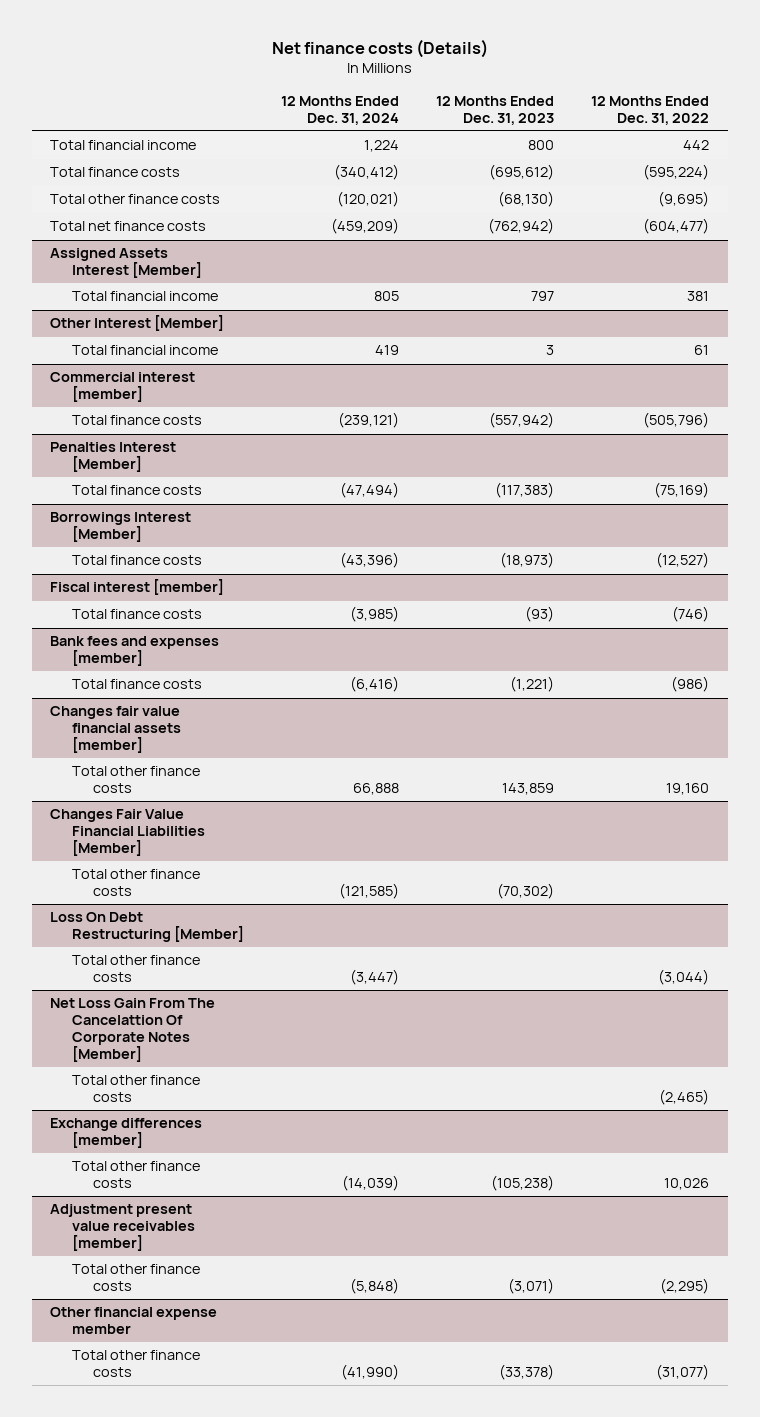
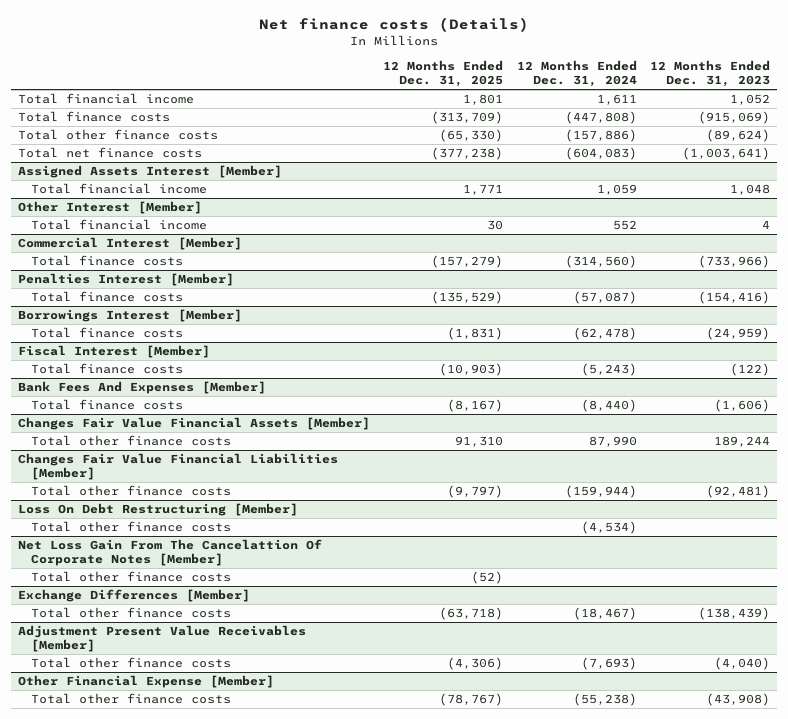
- | 12 Months Ended Dec. 31, 2024 | 12 Months Ended Dec. 31, 2023 | 12 Months Ended Dec. 31, 2022
+ | 12 Months Ended Dec. 31, 2025 | 12 Months Ended Dec. 31, 2024 | 12 Months Ended Dec. 31, 2023
- Total financial income | 1,224 | 800 | 442
- Total finance costs | (340,412) | (695,612) | (595,224)
- Total other finance costs | (120,021) | (68,130) | (9,695)
- Total net finance costs | (459,209) | (762,942) | (604,477)
+ Total financial income | 1,801 | 1,611 | 1,052
+ Total finance costs | (313,709) | (447,808) | (915,069)
+ Total other finance costs | (65,330) | (157,886) | (89,624)
+ Total net finance costs | (377,238) | (604,083) | (1,003,641)
@ Assigned Assets Interest [Member]
- Total financial income | 805 | 797 | 381
+ Total financial income | 1,771 | 1,059 | 1,048
@ Other Interest [Member]
- Total financial income | 419 | 3 | 61
- Commercial interest [member]
- Total finance costs | (239,121) | (557,942) | (505,796)
@ Other Interest [Member]
+ Total financial income | 30 | 552 | 4
+ Commercial Interest [Member]
+ Total finance costs | (157,279) | (314,560) | (733,966)
@ Penalties Interest [Member]
- Total finance costs | (47,494) | (117,383) | (75,169)
+ Total finance costs | (135,529) | (57,087) | (154,416)
@ Borrowings Interest [Member]
- Total finance costs | (43,396) | (18,973) | (12,527)
- Fiscal interest [member]
- Total finance costs | (3,985) | (93) | (746)
- Bank fees and expenses [member]
- Total finance costs | (6,416) | (1,221) | (986)
- Changes fair value financial assets [member]
- Total other finance costs | 66,888 | 143,859 | 19,160
@ Borrowings Interest [Member]
+ Total finance costs | (1,831) | (62,478) | (24,959)
+ Fiscal Interest [Member]
+ Total finance costs | (10,903) | (5,243) | (122)
+ Bank Fees And Expenses [Member]
+ Total finance costs | (8,167) | (8,440) | (1,606)
+ Changes Fair Value Financial Assets [Member]
+ Total other finance costs | 91,310 | 87,990 | 189,244
@ Changes Fair Value Financial Liabilities [Member]
- Total other finance costs | (121,585) | (70,302) |
+ Total other finance costs | (9,797) | (159,944) | (92,481)
@ Loss On Debt Restructuring [Member]
- Total other finance costs | (3,447) | | (3,044)
+ Total other finance costs | | (4,534) |
- Exchange differences [member]
- Total other finance costs | (14,039) | (105,238) | 10,026
- Adjustment present value receivables [member]
- Total other finance costs | (5,848) | (3,071) | (2,295)
- Other financial expense member
- Total other finance costs | (41,990) | (33,378) | (31,077)
+ Exchange Differences [Member]
+ Total other finance costs | (63,718) | (18,467) | (138,439)
+ Adjustment Present Value Receivables [Member]
+ Total other finance costs | (4,306) | (7,693) | (4,040)
+ Other Financial Expense [Member]
+ Total other finance costs | (78,767) | (55,238) | (43,908)

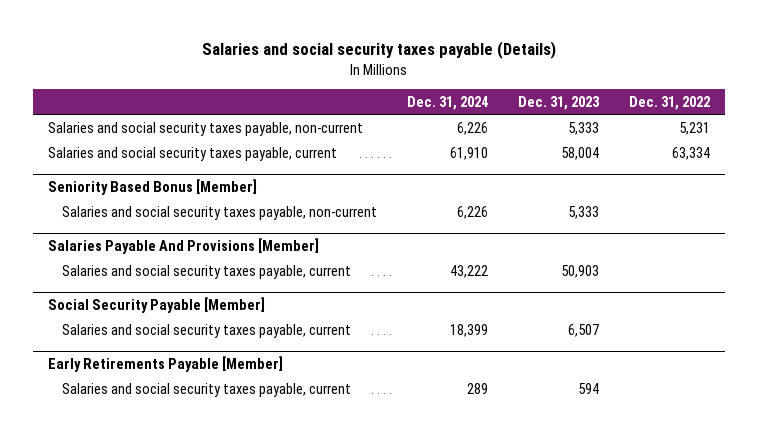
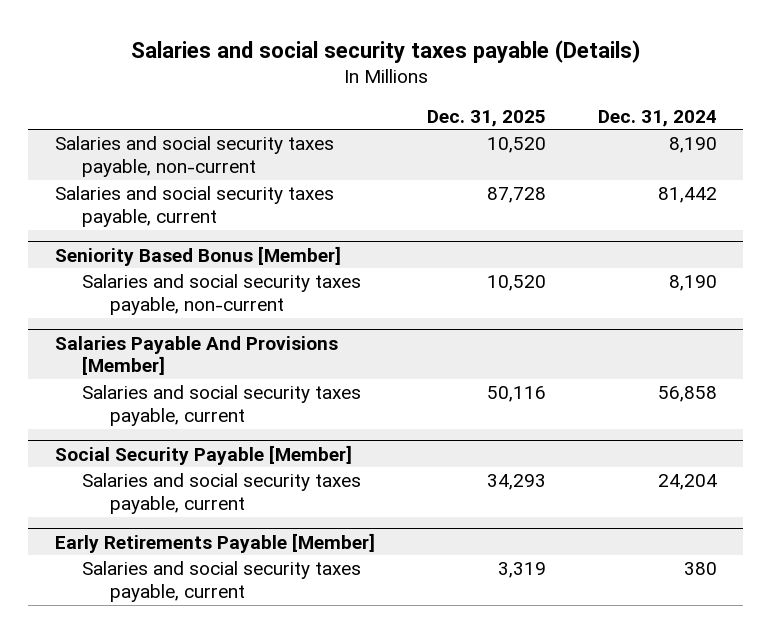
- | Dec. 31, 2024 | Dec. 31, 2023 | Dec. 31, 2022
+ | Dec. 31, 2025 | Dec. 31, 2024
- Salaries and social security taxes payable, non-current | 6,226 | 5,333 | 5,231
- Salaries and social security taxes payable, current | 61,910 | 58,004 | 63,334
+ Salaries and social security taxes payable, non-current | 10,520 | 8,190
+ Salaries and social security taxes payable, current | 87,728 | 81,442
@ Seniority Based Bonus [Member]
- Salaries and social security taxes payable, non-current | 6,226 | 5,333 |
+ Salaries and social security taxes payable, non-current | 10,520 | 8,190
@ Salaries Payable And Provisions [Member]
- Salaries and social security taxes payable, current | 43,222 | 50,903 |
+ Salaries and social security taxes payable, current | 50,116 | 56,858
@ Social Security Payable [Member]
- Salaries and social security taxes payable, current | 18,399 | 6,507 |
+ Salaries and social security taxes payable, current | 34,293 | 24,204
@ Early Retirements Payable [Member]
- Salaries and social security taxes payable, current | 289 | 594 |
+ Salaries and social security taxes payable, current | 3,319 | 380

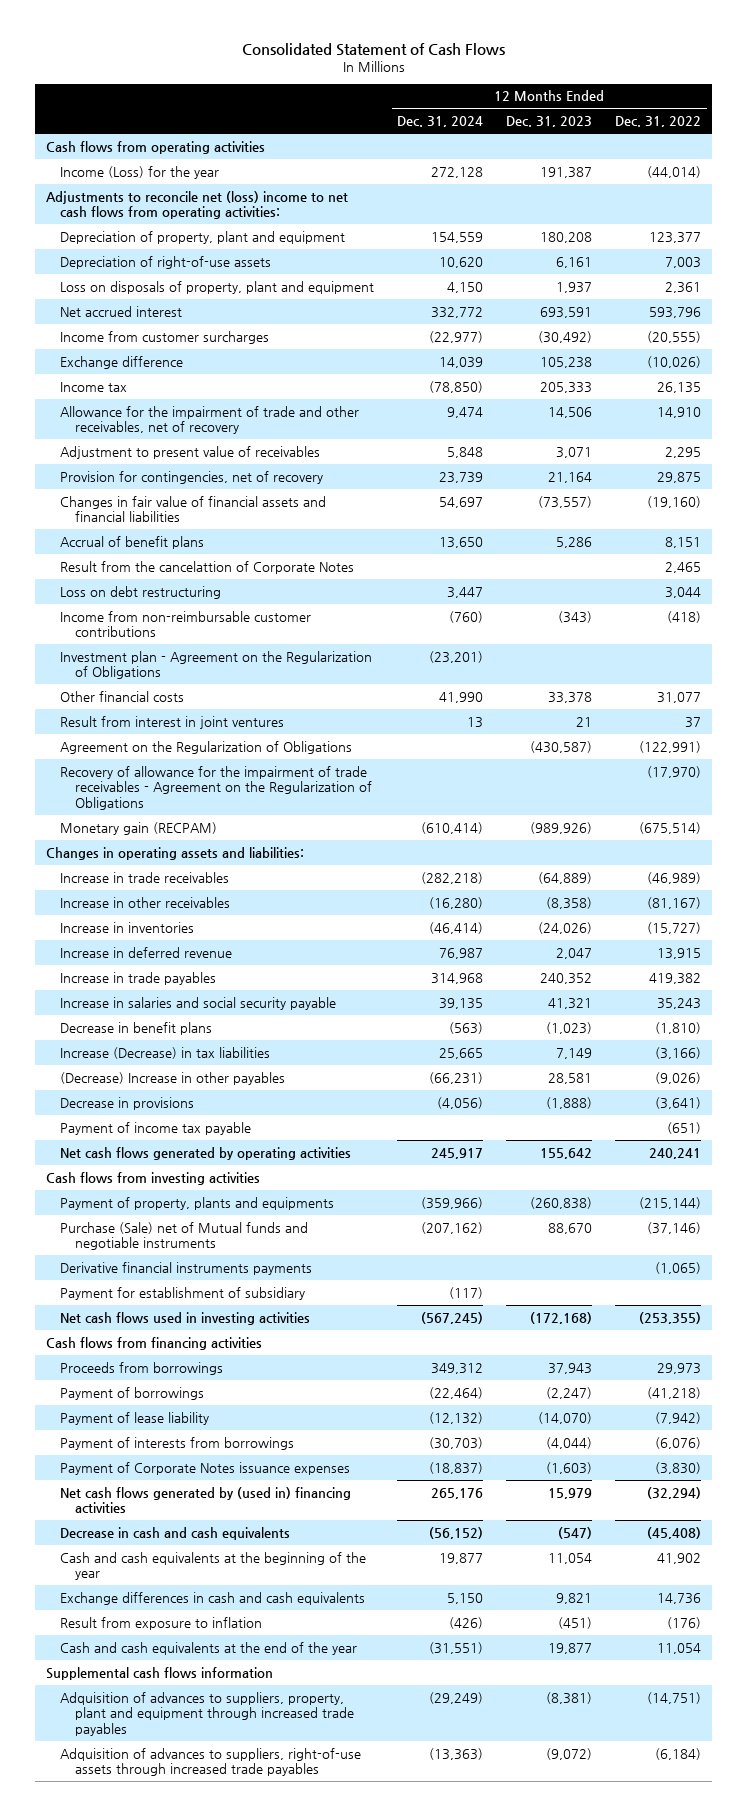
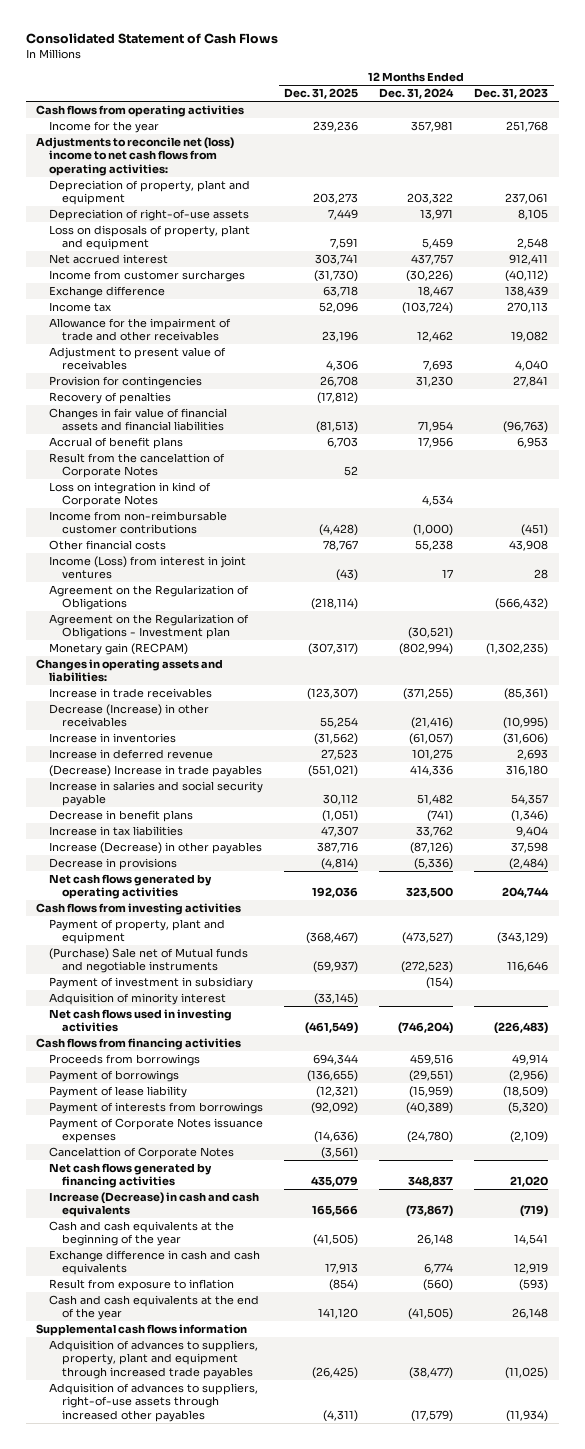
- | 12 Months Ended Dec. 31, 2024 | 12 Months Ended Dec. 31, 2023 | 12 Months Ended Dec. 31, 2022
+ | 12 Months Ended Dec. 31, 2025 | 12 Months Ended Dec. 31, 2024 | 12 Months Ended Dec. 31, 2023
- Income (Loss) for the year | 272,128 | 191,387 | (44,014)
+ Income for the year | 239,236 | 357,981 | 251,768
- Depreciation of property, plant and equipment | 154,559 | 180,208 | 123,377
- Depreciation of right-of-use assets | 10,620 | 6,161 | 7,003
- Loss on disposals of property, plant and equipment | 4,150 | 1,937 | 2,361
- Net accrued interest | 332,772 | 693,591 | 593,796
- Income from customer surcharges | (22,977) | (30,492) | (20,555)
- Exchange difference | 14,039 | 105,238 | (10,026)
- Income tax | (78,850) | 205,333 | 26,135
- Allowance for the impairment of trade and other receivables, net of recovery | 9,474 | 14,506 | 14,910
- Adjustment to present value of receivables | 5,848 | 3,071 | 2,295
- Provision for contingencies, net of recovery | 23,739 | 21,164 | 29,875
- Changes in fair value of financial assets and financial liabilities | 54,697 | (73,557) | (19,160)
- Accrual of benefit plans | 13,650 | 5,286 | 8,151
+ Depreciation of property, plant and equipment | 203,273 | 203,322 | 237,061
+ Depreciation of right-of-use assets | 7,449 | 13,971 | 8,105
+ Loss on disposals of property, plant and equipment | 7,591 | 5,459 | 2,548
+ Net accrued interest | 303,741 | 437,757 | 912,411
+ Income from customer surcharges | (31,730) | (30,226) | (40,112)
+ Exchange difference | 63,718 | 18,467 | 138,439
+ Income tax | 52,096 | (103,724) | 270,113
+ Allowance for the impairment of trade and other receivables | 23,196 | 12,462 | 19,082
+ Adjustment to present value of receivables | 4,306 | 7,693 | 4,040
+ Provision for contingencies | 26,708 | 31,230 | 27,841
+ Recovery of penalties | (17,812) | |
+ Changes in fair value of financial assets and financial liabilities | (81,513) | 71,954 | (96,763)
+ Accrual of benefit plans | 6,703 | 17,956 | 6,953
- Loss on debt restructuring | 3,447 | | 3,044
- Income from non-reimbursable customer contributions | (760) | (343) | (418)
- Investment plan - Agreement on the Regularization of Obligations | (23,201) | |
- Other financial costs | 41,990 | 33,378 | 31,077
- Result from interest in joint ventures | 13 | 21 | 37
- Agreement on the Regularization of Obligations | | (430,587) | (122,991)
- Recovery of allowance for the impairment of trade receivables - Agreement on the Regularization of Obligations | | | (17,970)
- Monetary gain (RECPAM) | (610,414) | (989,926) | (675,514)
+ Loss on integration in kind of Corporate Notes | | 4,534 |
+ Income from non-reimbursable customer contributions | (4,428) | (1,000) | (451)
+ Other financial costs | 78,767 | 55,238 | 43,908
+ Income (Loss) from interest in joint ventures | (43) | 17 | 28
+ Agreement on the Regularization of Obligations | (218,114) | | (566,432)
+ Agreement on the Regularization of Obligations - Investment plan | | (30,521) |
+ Monetary gain (RECPAM) | (307,317) | (802,994) | (1,302,235)
- Increase in trade receivables | (282,218) | (64,889) | (46,989)
- Increase in other receivables | (16,280) | (8,358) | (81,167)
- Increase in inventories | (46,414) | (24,026) | (15,727)
- Increase in deferred revenue | 76,987 | 2,047 | 13,915
- Increase in trade payables | 314,968 | 240,352 | 419,382
- Increase in salaries and social security payable | 39,135 | 41,321 | 35,243
- Decrease in benefit plans | (563) | (1,023) | (1,810)
- Increase (Decrease) in tax liabilities | 25,665 | 7,149 | (3,166)
- (Decrease) Increase in other payables | (66,231) | 28,581 | (9,026)
- Decrease in provisions | (4,056) | (1,888) | (3,641)
- Payment of income tax payable | | | (651)
- Net cash flows generated by operating activities | 245,917 | 155,642 | 240,241
+ Increase in trade receivables | (123,307) | (371,255) | (85,361)
+ Decrease (Increase) in other receivables | 55,254 | (21,416) | (10,995)
+ Increase in inventories | (31,562) | (61,057) | (31,606)
+ Increase in deferred revenue | 27,523 | 101,275 | 2,693
+ (Decrease) Increase in trade payables | (551,021) | 414,336 | 316,180
+ Increase in salaries and social security payable | 30,112 | 51,482 | 54,357
+ Decrease in benefit plans | (1,051) | (741) | (1,346)
+ Increase in tax liabilities | 47,307 | 33,762 | 9,404
+ Increase (Decrease) in other payables | 387,716 | (87,126) | 37,598
+ Decrease in provisions | (4,814) | (5,336) | (2,484)
+ Net cash flows generated by operating activities | 192,036 | 323,500 | 204,744
- Payment of property, plants and equipments | (359,966) | (260,838) | (215,144)
- Purchase (Sale) net of Mutual funds and negotiable instruments | (207,162) | 88,670 | (37,146)
- Derivative financial instruments payments | | | (1,065)
- Payment for establishment of subsidiary | (117) | |
- Net cash flows used in investing activities | (567,245) | (172,168) | (253,355)
+ Payment of property, plant and equipment | (368,467) | (473,527) | (343,129)
+ (Purchase) Sale net of Mutual funds and negotiable instruments | (59,937) | (272,523) | 116,646
+ Payment of investment in subsidiary | | (154) |
+ Adquisition of minority interest | (33,145) | |
+ Net cash flows used in investing activities | (461,549) | (746,204) | (226,483)
- Proceeds from borrowings | 349,312 | 37,943 | 29,973
- Payment of borrowings | (22,464) | (2,247) | (41,218)
- Payment of lease liability | (12,132) | (14,070) | (7,942)
- Payment of interests from borrowings | (30,703) | (4,044) | (6,076)
- Payment of Corporate Notes issuance expenses | (18,837) | (1,603) | (3,830)
- Net cash flows generated by (used in) financing activities | 265,176 | 15,979 | (32,294)
- Decrease in cash and cash equivalents | (56,152) | (547) | (45,408)
- Cash and cash equivalents at the beginning of the year | 19,877 | 11,054 | 41,902
- Exchange differences in cash and cash equivalents | 5,150 | 9,821 | 14,736
- Result from exposure to inflation | (426) | (451) | (176)
- Cash and cash equivalents at the end of the year | (31,551) | 19,877 | 11,054
+ Proceeds from borrowings | 694,344 | 459,516 | 49,914
+ Payment of borrowings | (136,655) | (29,551) | (2,956)
+ Payment of lease liability | (12,321) | (15,959) | (18,509)
+ Payment of interests from borrowings | (92,092) | (40,389) | (5,320)
+ Payment of Corporate Notes issuance expenses | (14,636) | (24,780) | (2,109)
+ Cancelattion of Corporate Notes | (3,561) | |
+ Net cash flows generated by financing activities | 435,079 | 348,837 | 21,020
+ Increase (Decrease) in cash and cash equivalents | 165,566 | (73,867) | (719)
+ Cash and cash equivalents at the beginning of the year | (41,505) | 26,148 | 14,541
+ Exchange difference in cash and cash equivalents | 17,913 | 6,774 | 12,919
+ Result from exposure to inflation | (854) | (560) | (593)
+ Cash and cash equivalents at the end of the year | 141,120 | (41,505) | 26,148
- Adquisition of advances to suppliers, property, plant and equipment through increased trade payables | (29,249) | (8,381) | (14,751)
- Adquisition of advances to suppliers, right-of-use assets through increased trade payables | (13,363) | (9,072) | (6,184)
+ Adquisition of advances to suppliers, property, plant and equipment through increased trade payables | (26,425) | (38,477) | (11,025)
+ Adquisition of advances to suppliers, right-of-use assets through increased other payables | (4,311) | (17,579) | (11,934)

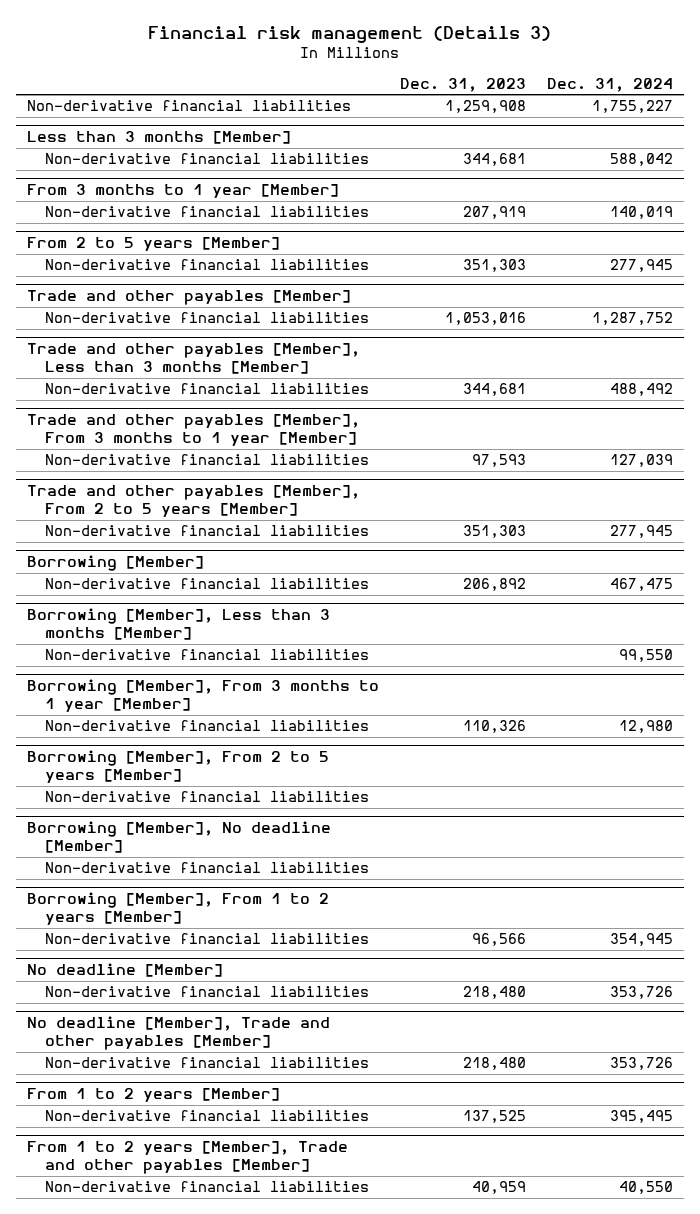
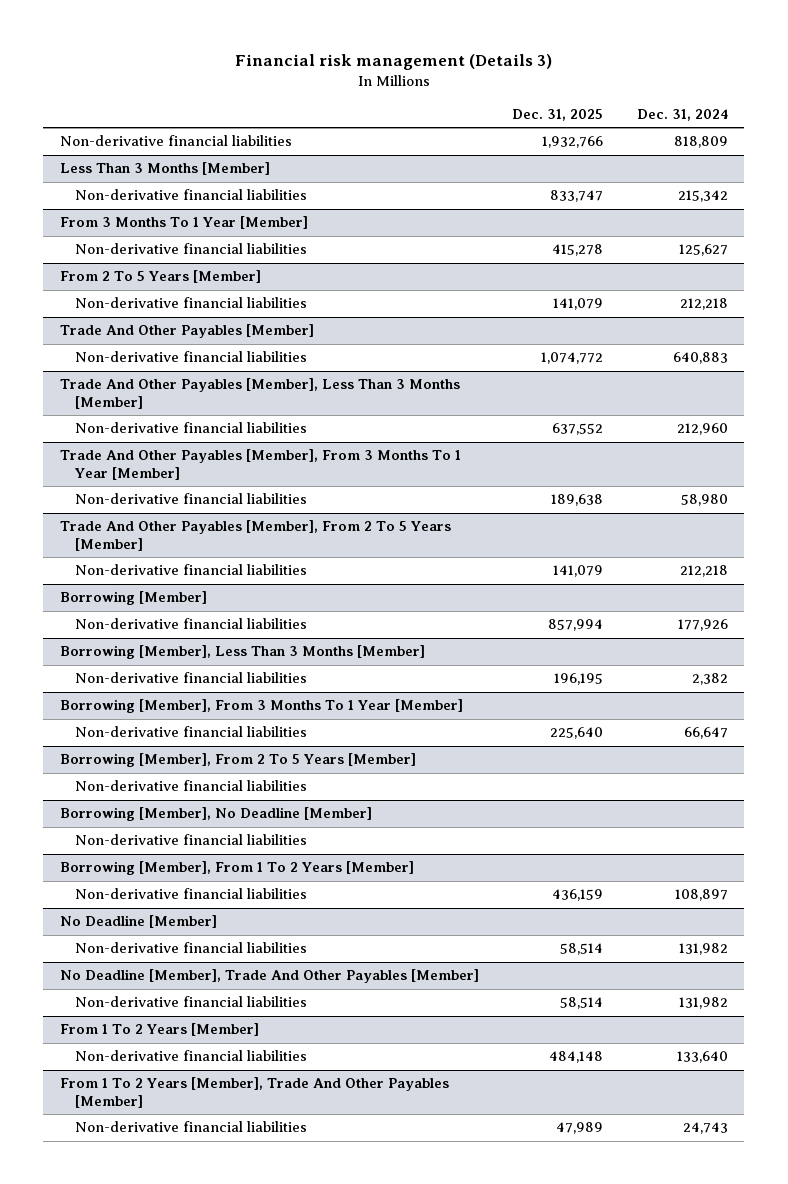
- | Dec. 31, 2023 | Dec. 31, 2024
+ | Dec. 31, 2025 | Dec. 31, 2024
- Non-derivative financial liabilities | 1,259,908 | 1,755,227
- Less than 3 months [Member]
- Non-derivative financial liabilities | 344,681 | 588,042
- From 3 months to 1 year [Member]
- Non-derivative financial liabilities | 207,919 | 140,019
- From 2 to 5 years [Member]
- Non-derivative financial liabilities | 351,303 | 277,945
- Trade and other payables [Member]
- Non-derivative financial liabilities | 1,053,016 | 1,287,752
- Trade and other payables [Member], Less than 3 months [Member]
- Non-derivative financial liabilities | 344,681 | 488,492
- Trade and other payables [Member], From 3 months to 1 year [Member]
- Non-derivative financial liabilities | 97,593 | 127,039
- Trade and other payables [Member], From 2 to 5 years [Member]
- Non-derivative financial liabilities | 351,303 | 277,945
+ Non-derivative financial liabilities | 1,932,766 | 818,809
+ Less Than 3 Months [Member]
+ Non-derivative financial liabilities | 833,747 | 215,342
+ From 3 Months To 1 Year [Member]
+ Non-derivative financial liabilities | 415,278 | 125,627
+ From 2 To 5 Years [Member]
+ Non-derivative financial liabilities | 141,079 | 212,218
+ Trade And Other Payables [Member]
+ Non-derivative financial liabilities | 1,074,772 | 640,883
+ Trade And Other Payables [Member], Less Than 3 Months [Member]
+ Non-derivative financial liabilities | 637,552 | 212,960
+ Trade And Other Payables [Member], From 3 Months To 1 Year [Member]
+ Non-derivative financial liabilities | 189,638 | 58,980
+ Trade And Other Payables [Member], From 2 To 5 Years [Member]
+ Non-derivative financial liabilities | 141,079 | 212,218
@ Borrowing [Member]
- Non-derivative financial liabilities | 206,892 | 467,475
- Borrowing [Member], Less than 3 months [Member]
- Non-derivative financial liabilities | | 99,550
- Borrowing [Member], From 3 months to 1 year [Member]
- Non-derivative financial liabilities | 110,326 | 12,980
- Borrowing [Member], From 2 to 5 years [Member]
@ Borrowing [Member]
+ Non-derivative financial liabilities | 857,994 | 177,926
+ Borrowing [Member], Less Than 3 Months [Member]
+ Non-derivative financial liabilities | 196,195 | 2,382
+ Borrowing [Member], From 3 Months To 1 Year [Member]
+ Non-derivative financial liabilities | 225,640 | 66,647
+ Borrowing [Member], From 2 To 5 Years [Member]
- Borrowing [Member], No deadline [Member]
+ Borrowing [Member], No Deadline [Member]
- Borrowing [Member], From 1 to 2 years [Member]
- Non-derivative financial liabilities | 96,566 | 354,945
- No deadline [Member]
- Non-derivative financial liabilities | 218,480 | 353,726
- No deadline [Member], Trade and other payables [Member]
- Non-derivative financial liabilities | 218,480 | 353,726
- From 1 to 2 years [Member]
- Non-derivative financial liabilities | 137,525 | 395,495
- From 1 to 2 years [Member], Trade and other payables [Member]
- Non-derivative financial liabilities | 40,959 | 40,550
+ Borrowing [Member], From 1 To 2 Years [Member]
+ Non-derivative financial liabilities | 436,159 | 108,897
+ No Deadline [Member]
+ Non-derivative financial liabilities | 58,514 | 131,982
+ No Deadline [Member], Trade And Other Payables [Member]
+ Non-derivative financial liabilities | 58,514 | 131,982
+ From 1 To 2 Years [Member]
+ Non-derivative financial liabilities | 484,148 | 133,640
+ From 1 To 2 Years [Member], Trade And Other Payables [Member]
+ Non-derivative financial liabilities | 47,989 | 24,743

